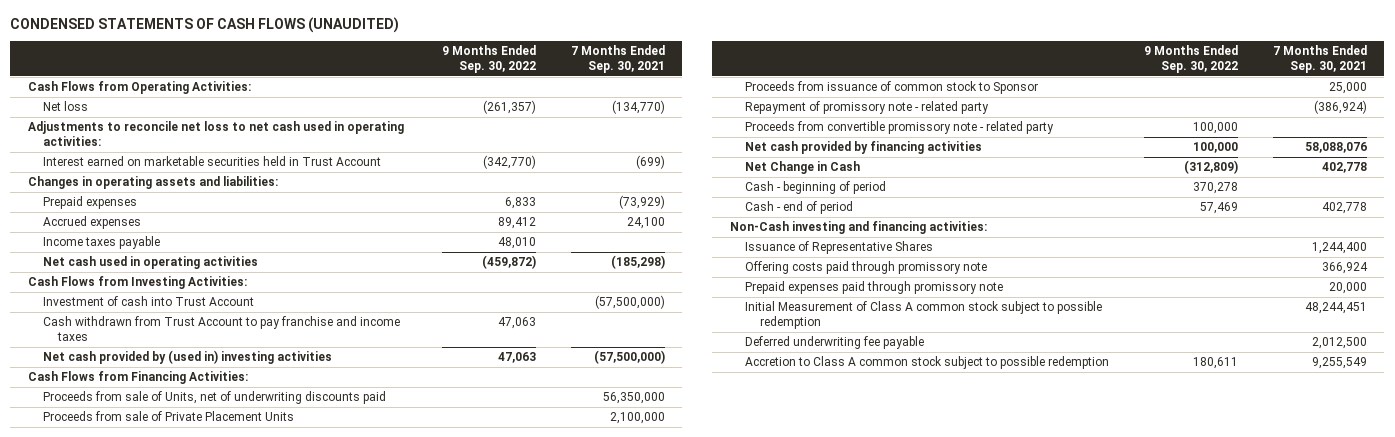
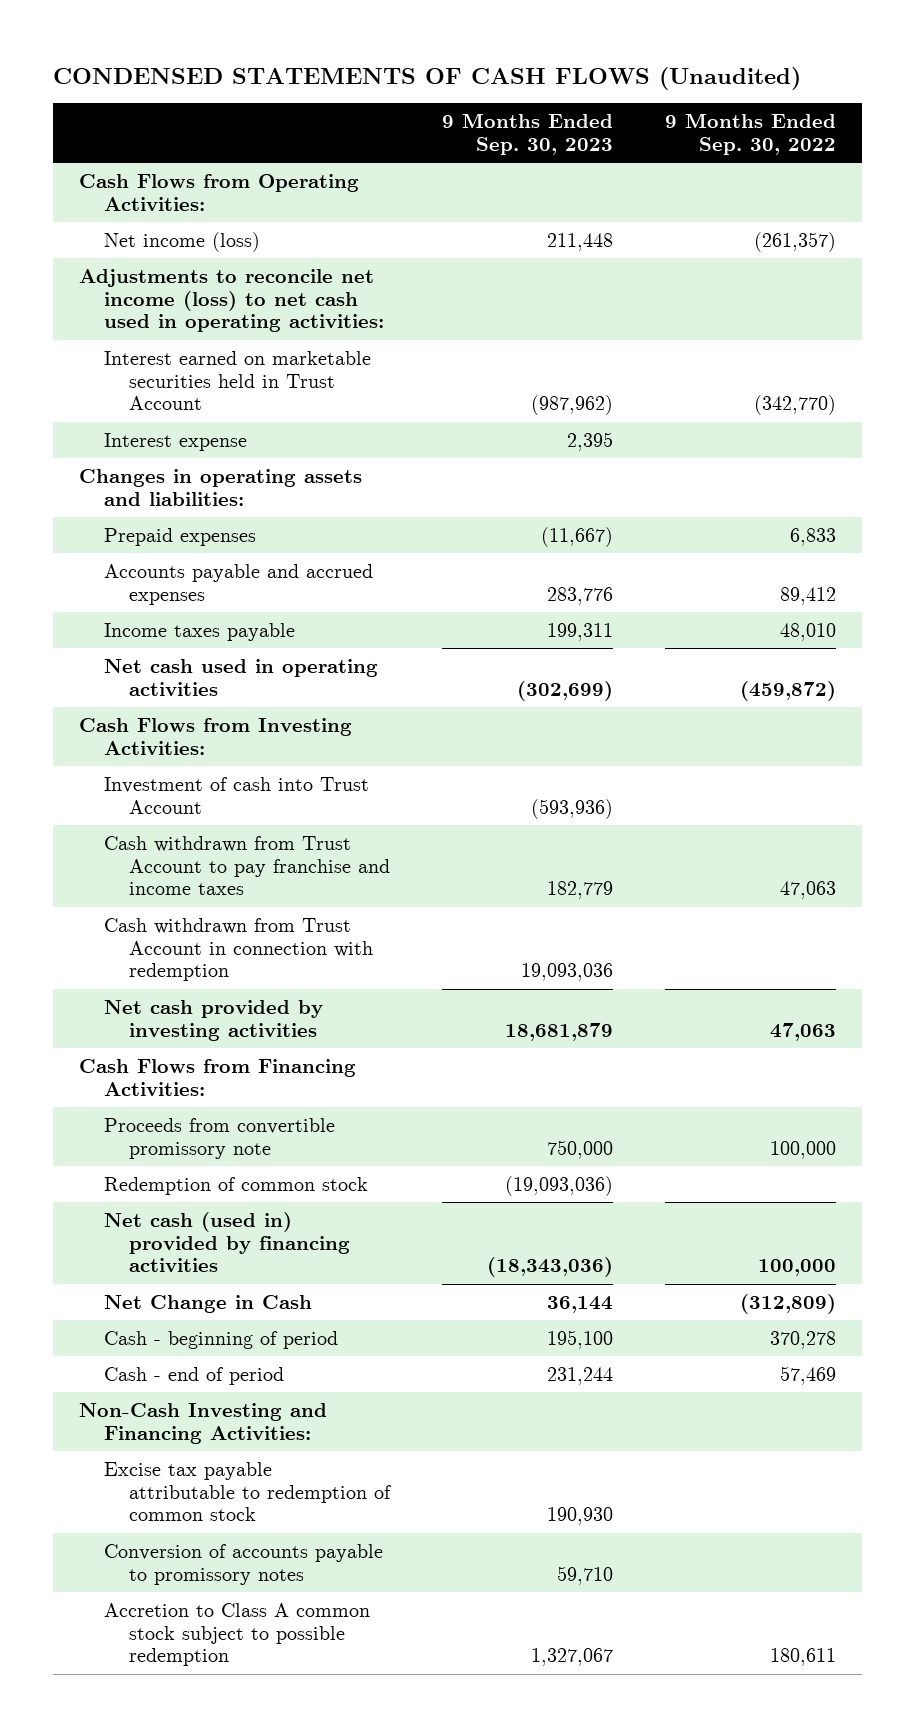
- CONDENSED STATEMENTS OF CASH FLOWS (UNAUDITED)
+ CONDENSED STATEMENTS OF CASH FLOWS (Unaudited)
- | 9 Months Ended Sep. 30, 2022 | 7 Months Ended Sep. 30, 2021
+ | 9 Months Ended Sep. 30, 2023 | 9 Months Ended Sep. 30, 2022
- Net loss | (261,357) | (134,770)
- Adjustments to reconcile net loss to net cash used in operating activities:
+ Net income (loss) | 211,448 | (261,357)
+ Adjustments to reconcile net income (loss) to net cash used in operating activities:
+ Interest expense | 2,395 |
- Accrued expenses | 89,412 | 24,100
+ Accounts payable and accrued expenses | 283,776 | 89,412
- Net cash provided by (used in) investing activities | 47,063 | (57,500,000)
+ Cash withdrawn from Trust Account in connection with redemption | 19,093,036 |
+ Net cash provided by investing activities | 18,681,879 | 47,063
- Proceeds from sale of Units, net of underwriting discounts paid | | 56,350,000
- Proceeds from sale of Private Placement Units | | 2,100,000
- Proceeds from issuance of common stock to Sponsor | | 25,000
- Repayment of promissory note - related party | | (386,924)
- Proceeds from convertible promissory note - related party | 100,000 |
- Net cash provided by financing activities | 100,000 | 58,088,076
+ Proceeds from convertible promissory note | 750,000 | 100,000
+ Redemption of common stock | (19,093,036) |
+ Net cash (used in) provided by financing activities | (18,343,036) | 100,000
- Non-Cash investing and financing activities:
- Issuance of Representative Shares | | 1,244,400
- Offering costs paid through promissory note | | 366,924
- Prepaid expenses paid through promissory note | | 20,000
- Initial Measurement of Class A common stock subject to possible redemption | | 48,244,451
- Deferred underwriting fee payable | | 2,012,500
+ Non-Cash Investing and Financing Activities:
+ Excise tax payable attributable to redemption of common stock | 190,930 |
+ Conversion of accounts payable to promissory notes | 59,710 |

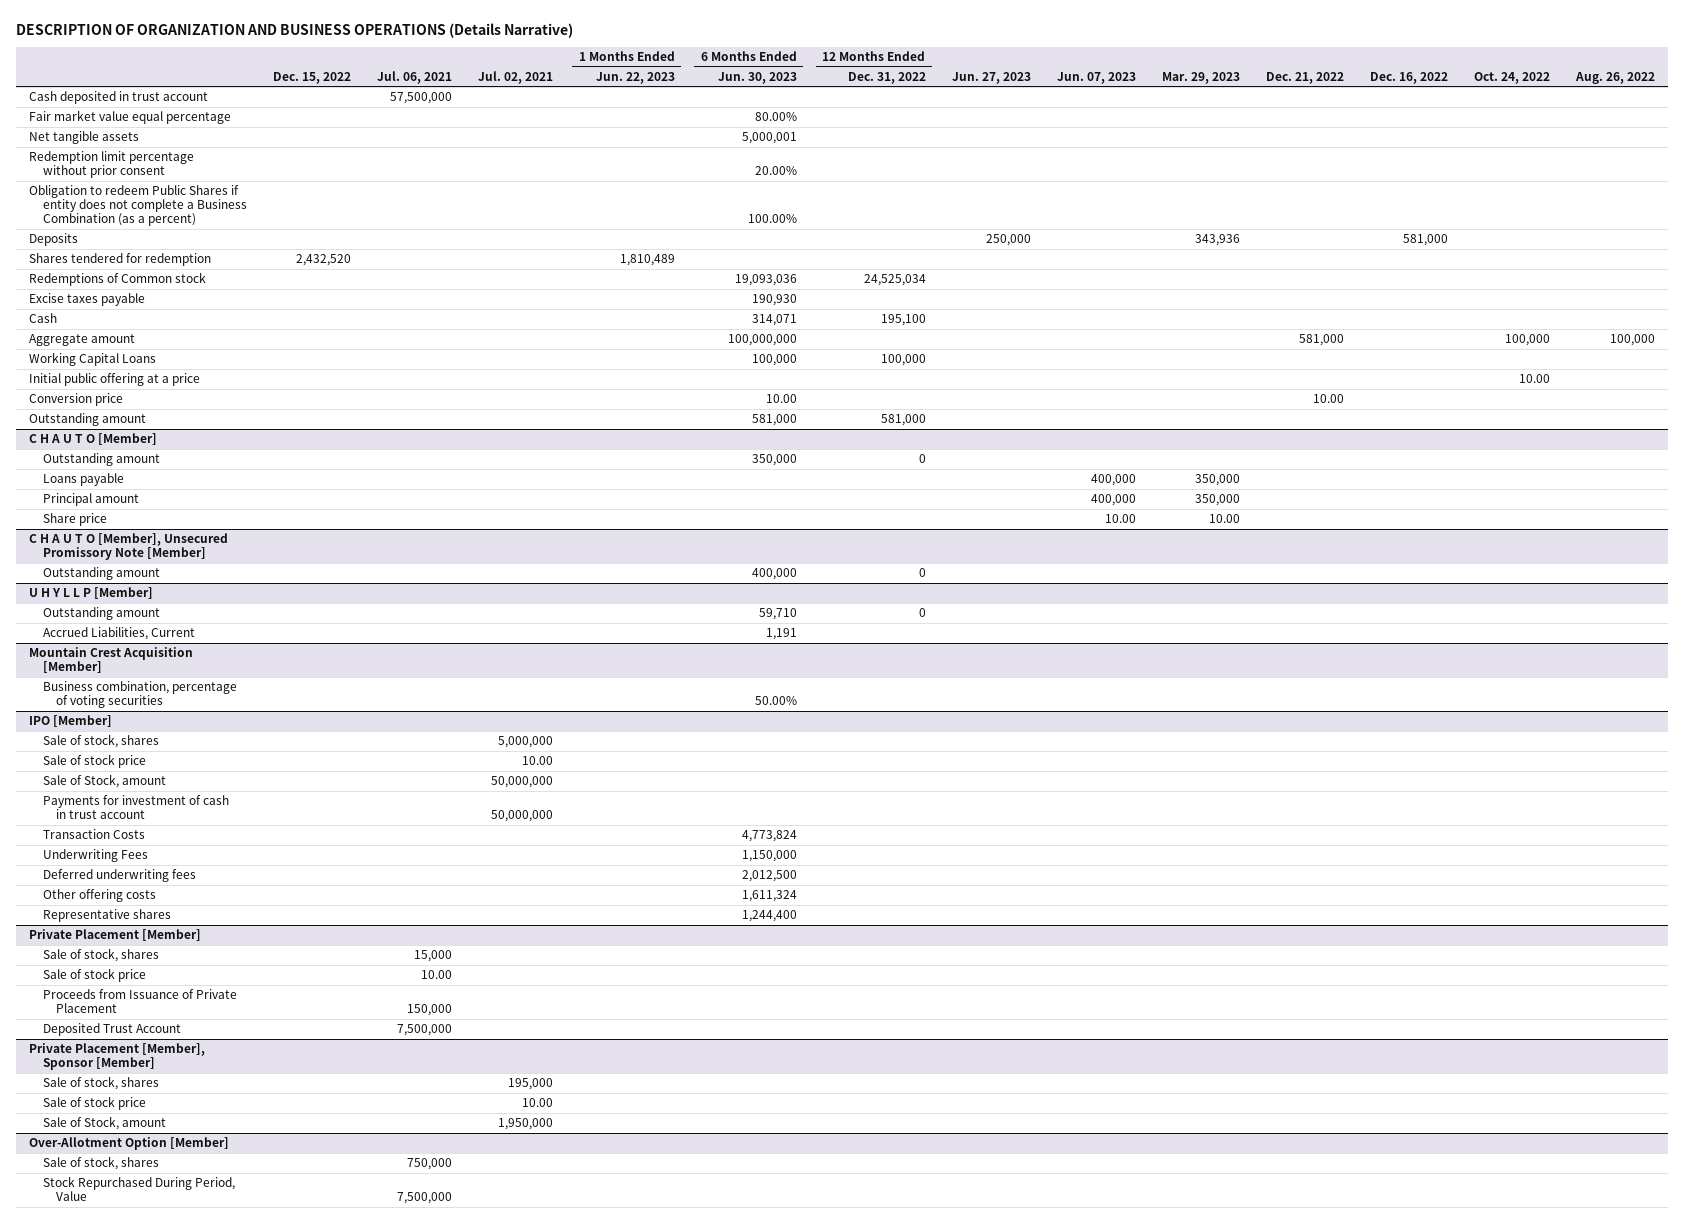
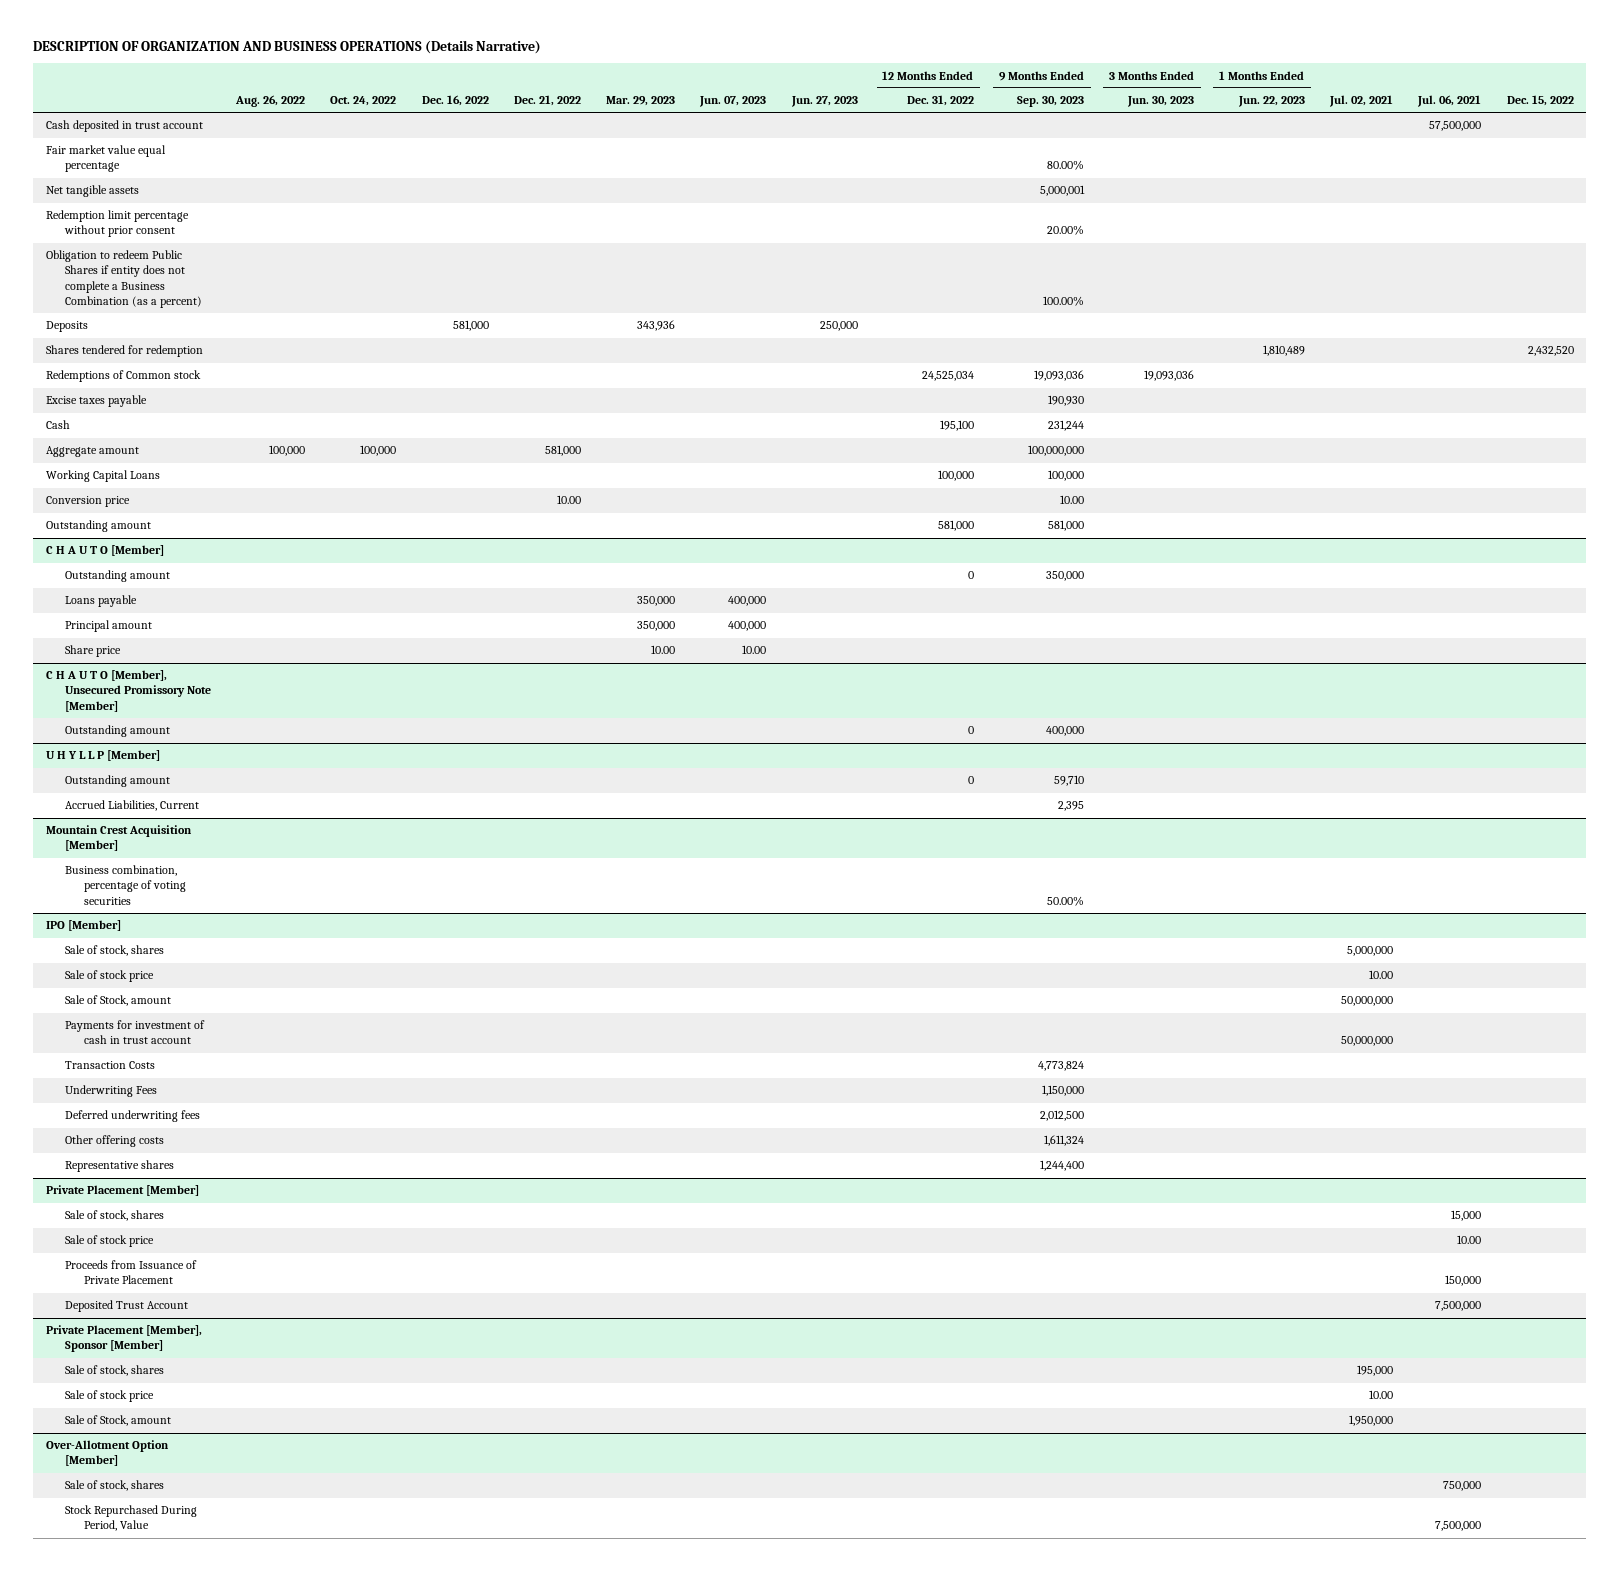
- | Dec. 15, 2022 | Jul. 06, 2021 | Jul. 02, 2021 | 1 Months Ended Jun. 22, 2023 | 6 Months Ended Jun. 30, 2023 | 12 Months Ended Dec. 31, 2022 | Jun. 27, 2023 | Jun. 07, 2023 | Mar. 29, 2023 | Dec. 21, 2022 | Dec. 16, 2022 | Oct. 24, 2022 | Aug. 26, 2022
+ | Aug. 26, 2022 | Oct. 24, 2022 | Dec. 16, 2022 | Dec. 21, 2022 | Mar. 29, 2023 | Jun. 07, 2023 | Jun. 27, 2023 | 12 Months Ended Dec. 31, 2022 | 9 Months Ended Sep. 30, 2023 | 3 Months Ended Jun. 30, 2023 | 1 Months Ended Jun. 22, 2023 | Jul. 02, 2021 | Jul. 06, 2021 | Dec. 15, 2022
- Initial public offering at a price | | | | | | | | | | | | 10.00 |

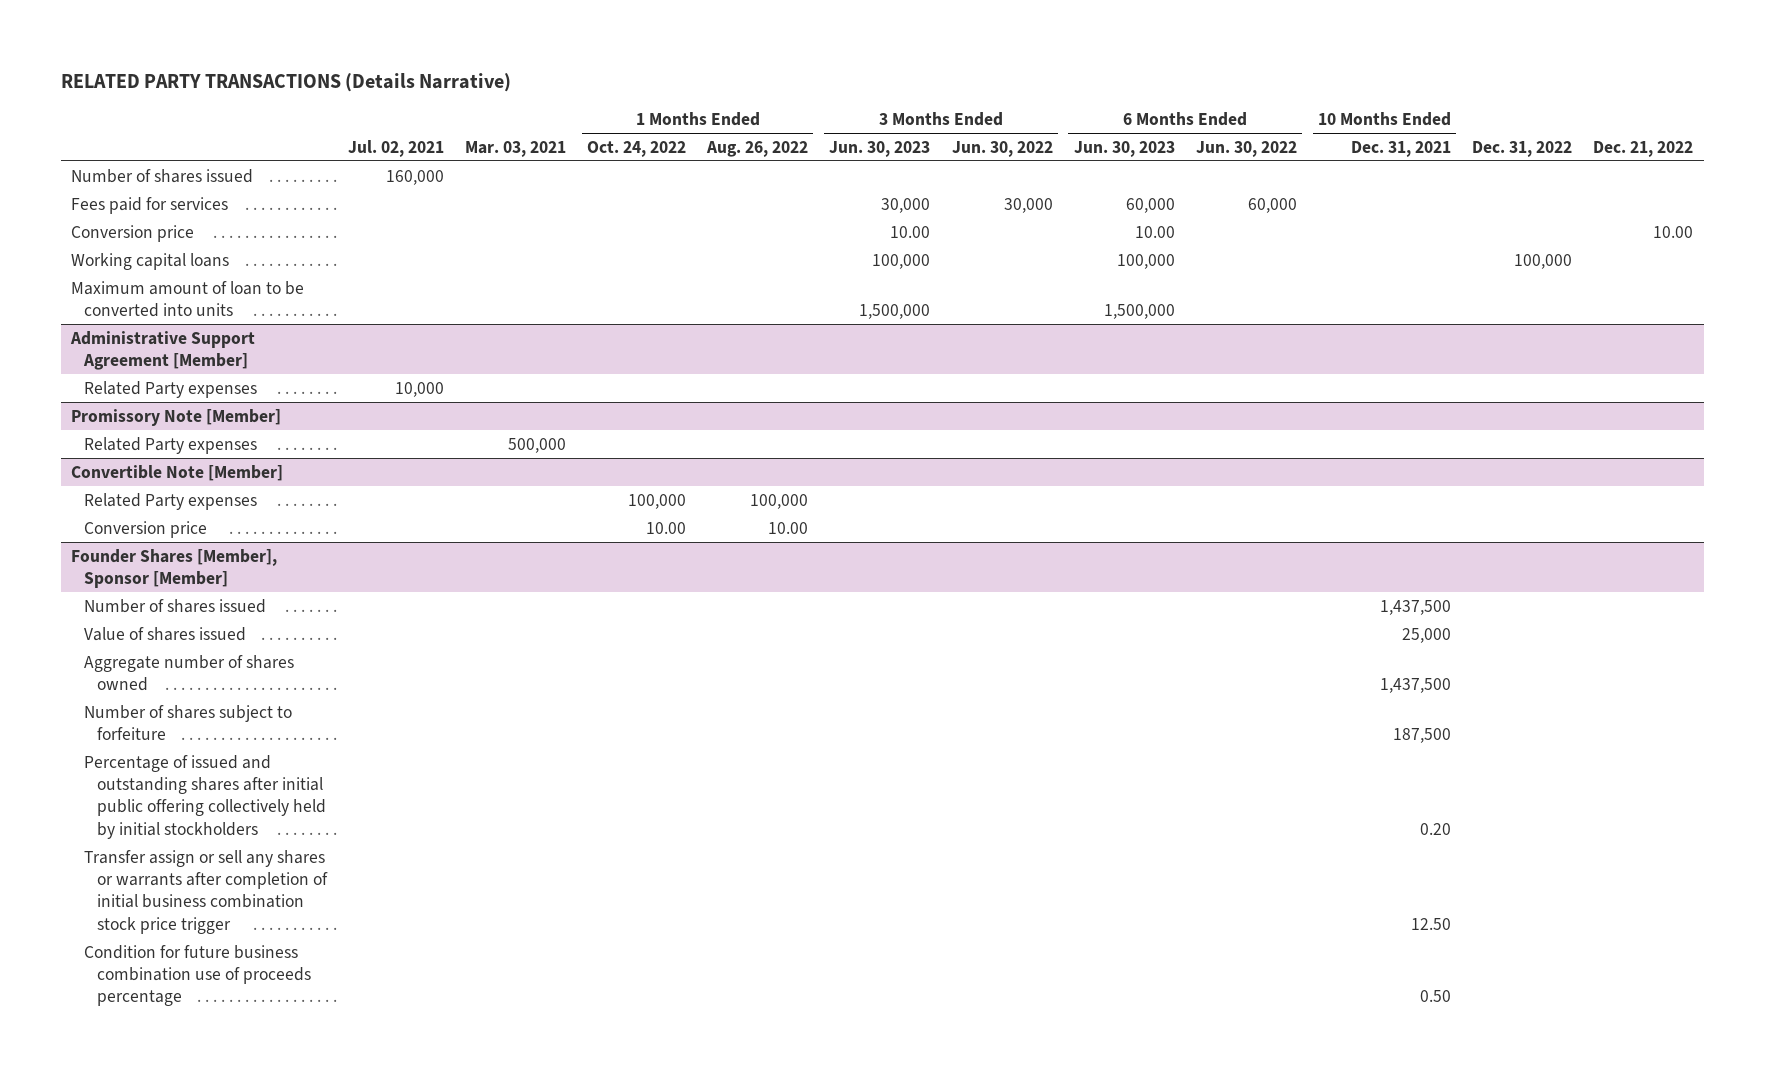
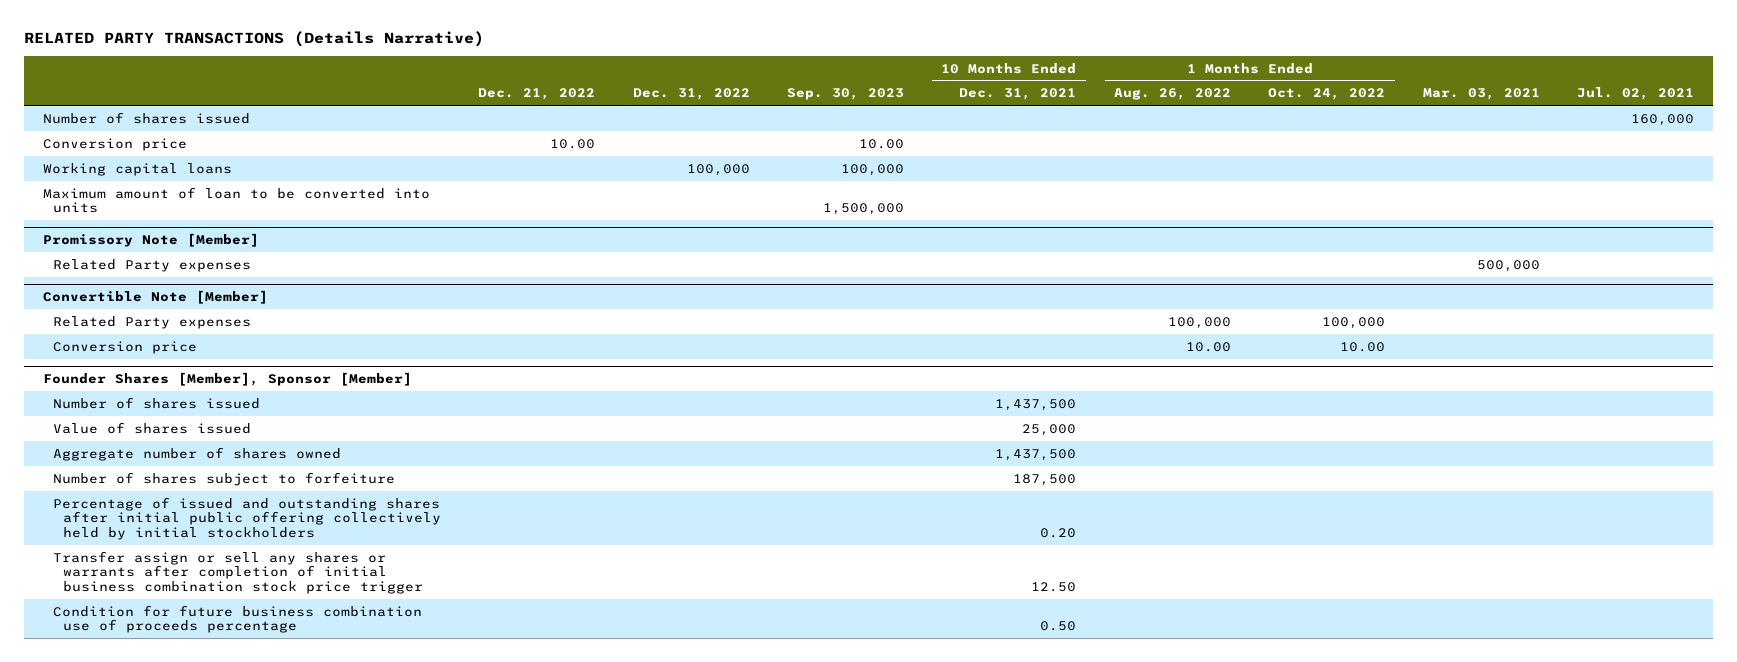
- | Jul. 02, 2021 | Mar. 03, 2021 | 1 Months Ended Oct. 24, 2022 | 1 Months Ended Aug. 26, 2022 | 3 Months Ended Jun. 30, 2023 | 3 Months Ended Jun. 30, 2022 | 6 Months Ended Jun. 30, 2023 | 6 Months Ended Jun. 30, 2022 | 10 Months Ended Dec. 31, 2021 | Dec. 31, 2022 | Dec. 21, 2022
+ | Dec. 21, 2022 | Dec. 31, 2022 | Sep. 30, 2023 | 10 Months Ended Dec. 31, 2021 | 1 Months Ended Aug. 26, 2022 | 1 Months Ended Oct. 24, 2022 | Mar. 03, 2021 | Jul. 02, 2021
- Fees paid for services | | | | | 30,000 | 30,000 | 60,000 | 60,000 | | |
- Administrative Support Agreement [Member]
- Related Party expenses | 10,000 | | | | | | | | | |

